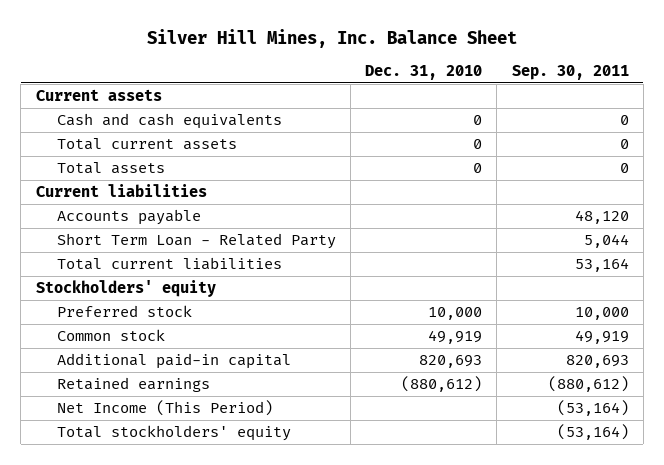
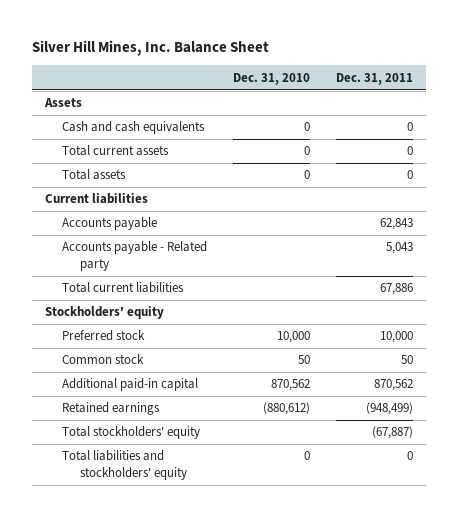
- | Dec. 31, 2010 | Sep. 30, 2011
+ | Dec. 31, 2010 | Dec. 31, 2011
- Current assets
+ Assets
- Short Term Loan - Related Party | | 5,044
+ Accounts payable - Related party | | 5,043
- Common stock | 49,919 | 49,919
- Additional paid-in capital | 820,693 | 820,693
+ Common stock | 50 | 50
+ Additional paid-in capital | 870,562 | 870,562
- Net Income (This Period) | | (53,164)
+ Total liabilities and stockholders' equity | 0 | 0

